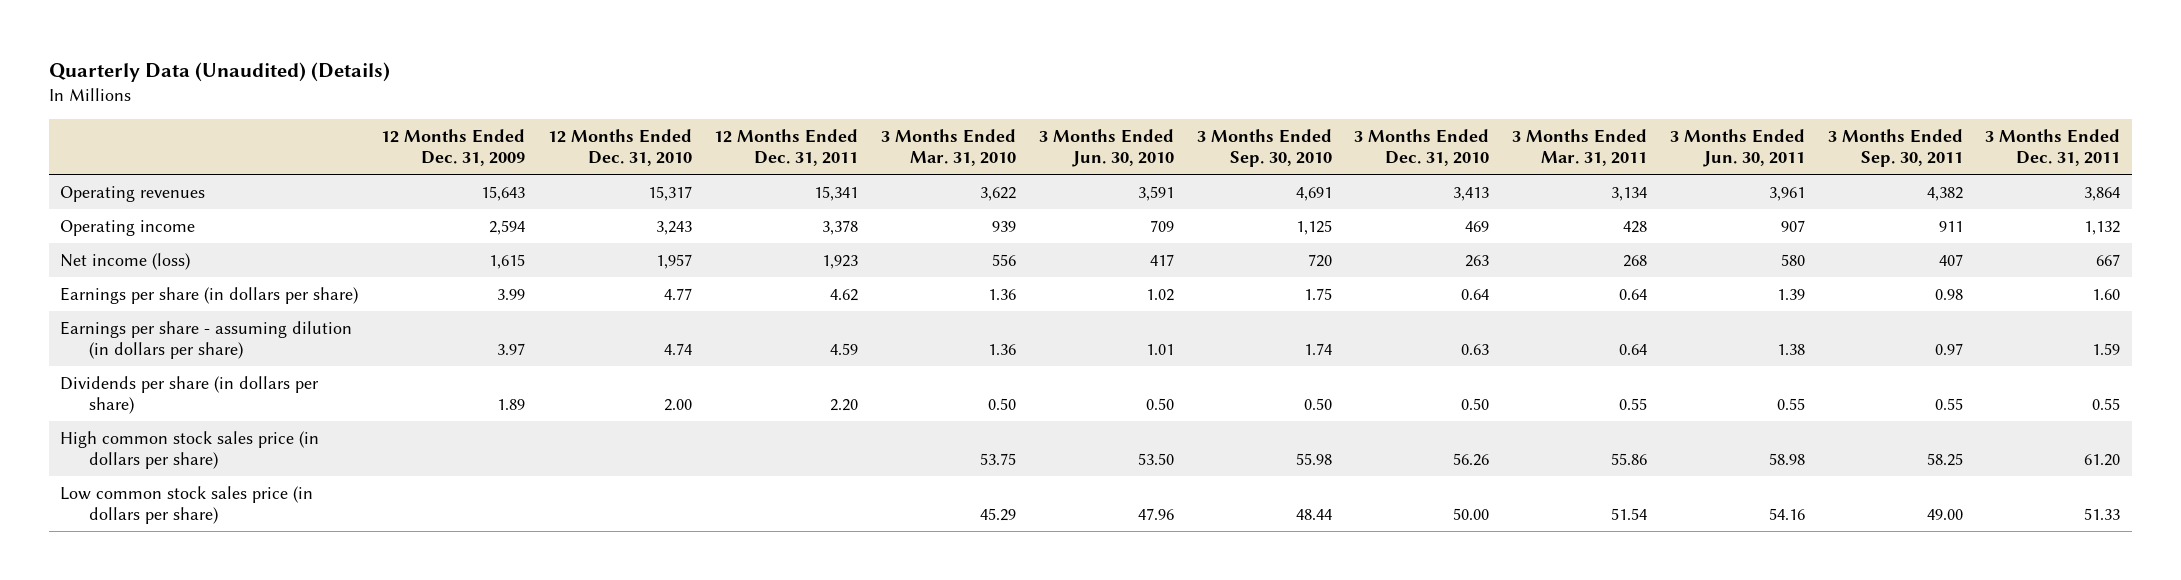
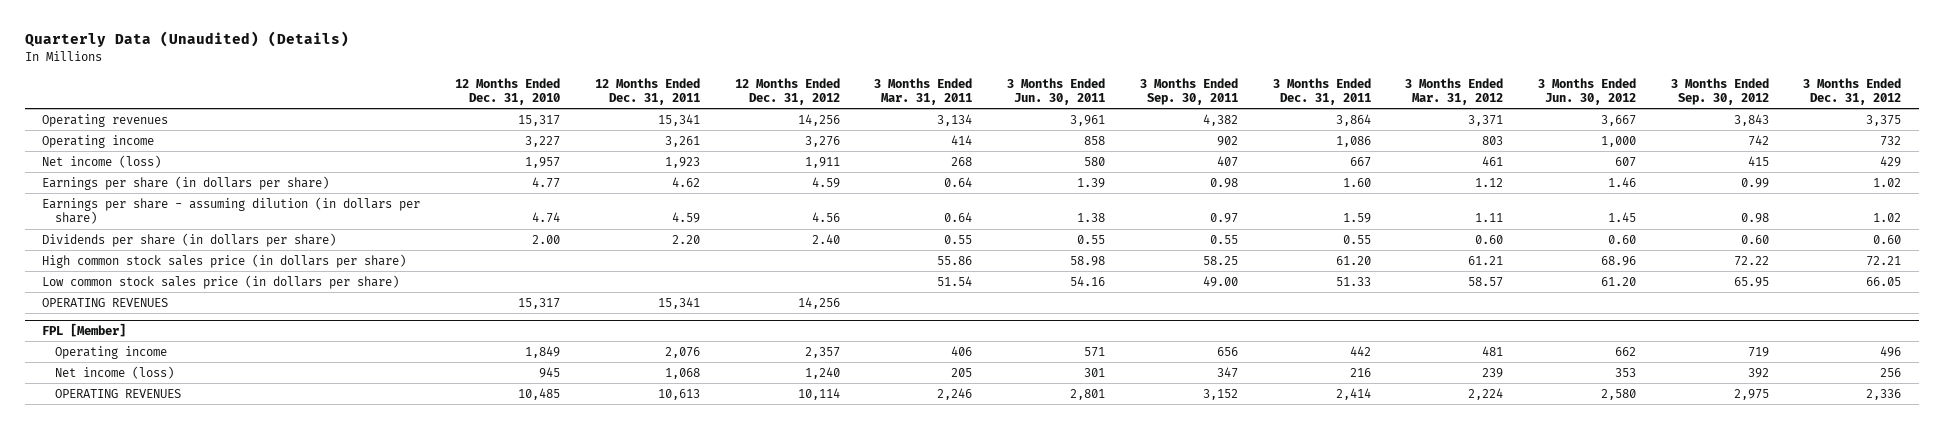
- | 12 Months Ended Dec. 31, 2009 | 12 Months Ended Dec. 31, 2010 | 12 Months Ended Dec. 31, 2011 | 3 Months Ended Mar. 31, 2010 | 3 Months Ended Jun. 30, 2010 | 3 Months Ended Sep. 30, 2010 | 3 Months Ended Dec. 31, 2010 | 3 Months Ended Mar. 31, 2011 | 3 Months Ended Jun. 30, 2011 | 3 Months Ended Sep. 30, 2011 | 3 Months Ended Dec. 31, 2011
+ | 12 Months Ended Dec. 31, 2010 | 12 Months Ended Dec. 31, 2011 | 12 Months Ended Dec. 31, 2012 | 3 Months Ended Mar. 31, 2011 | 3 Months Ended Jun. 30, 2011 | 3 Months Ended Sep. 30, 2011 | 3 Months Ended Dec. 31, 2011 | 3 Months Ended Mar. 31, 2012 | 3 Months Ended Jun. 30, 2012 | 3 Months Ended Sep. 30, 2012 | 3 Months Ended Dec. 31, 2012
- Operating income | 2,594 | 3,243 | 3,378 | 939 | 709 | 1,125 | 469 | 428 | 907 | 911 | 1,132
+ Operating income | 3,227 | 3,261 | 3,276 | 414 | 858 | 902 | 1,086 | 803 | 1,000 | 742 | 732
+ OPERATING REVENUES | 15,317 | 15,341 | 14,256 | | | | | | | |
+ FPL [Member]
+ Operating income | 1,849 | 2,076 | 2,357 | 406 | 571 | 656 | 442 | 481 | 662 | 719 | 496
+ Net income (loss) | 945 | 1,068 | 1,240 | 205 | 301 | 347 | 216 | 239 | 353 | 392 | 256
+ OPERATING REVENUES | 10,485 | 10,613 | 10,114 | 2,246 | 2,801 | 3,152 | 2,414 | 2,224 | 2,580 | 2,975 | 2,336

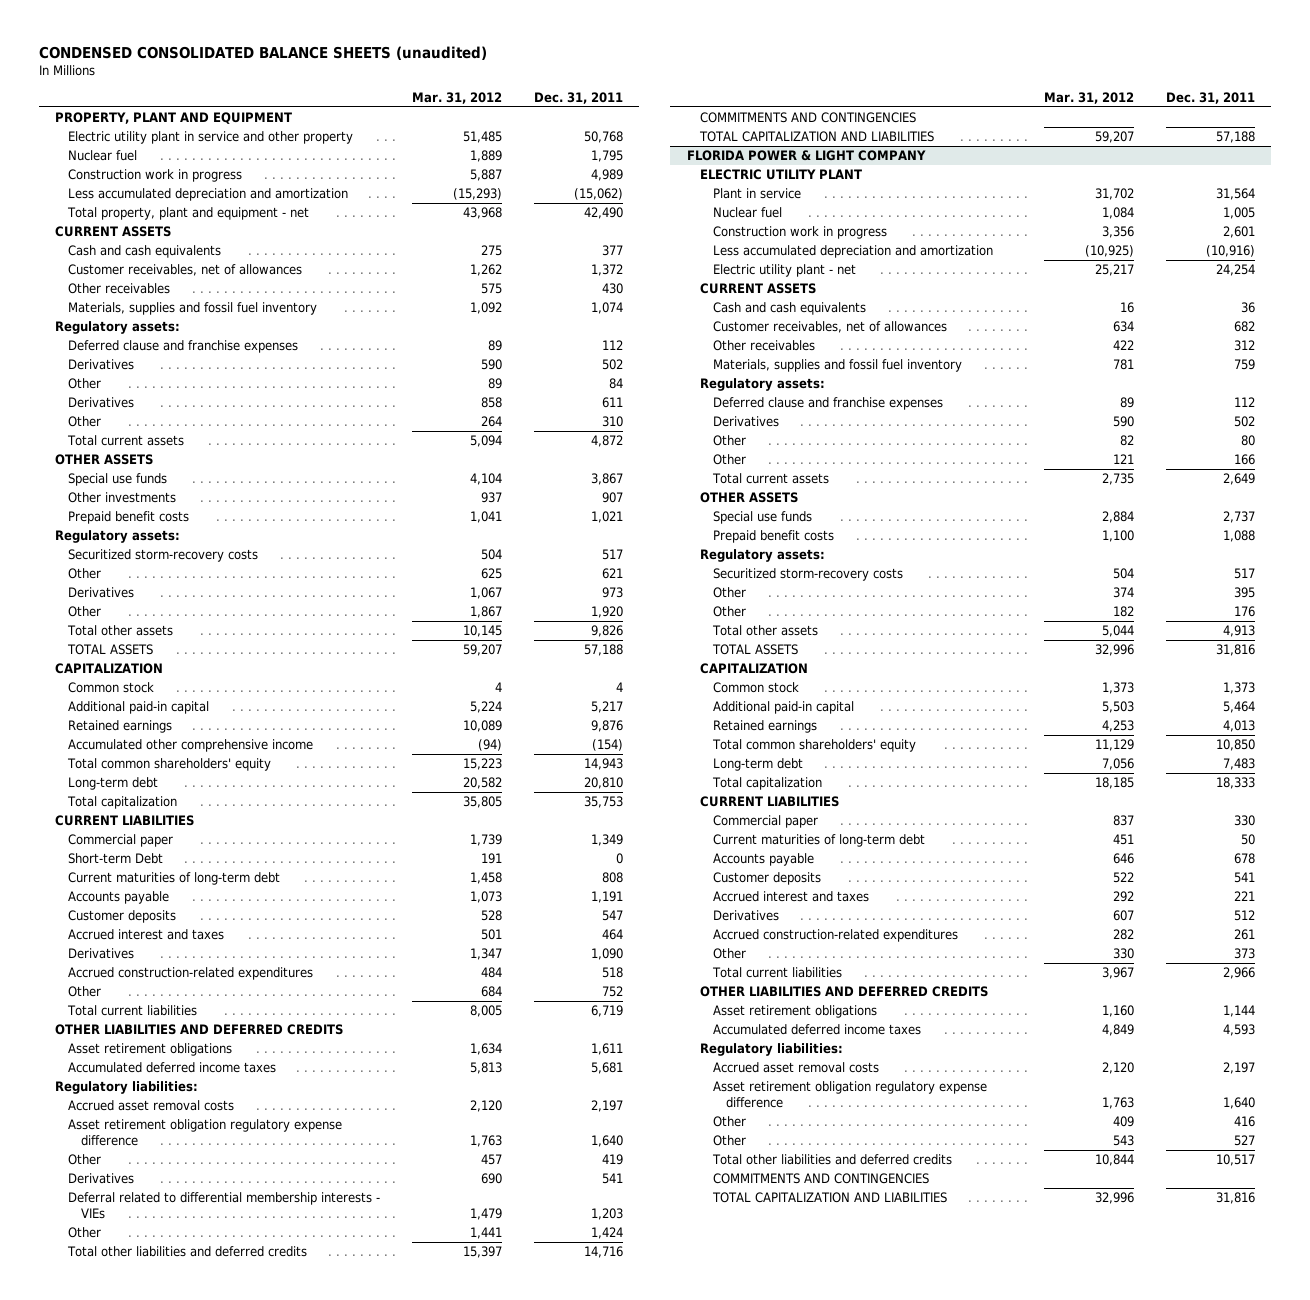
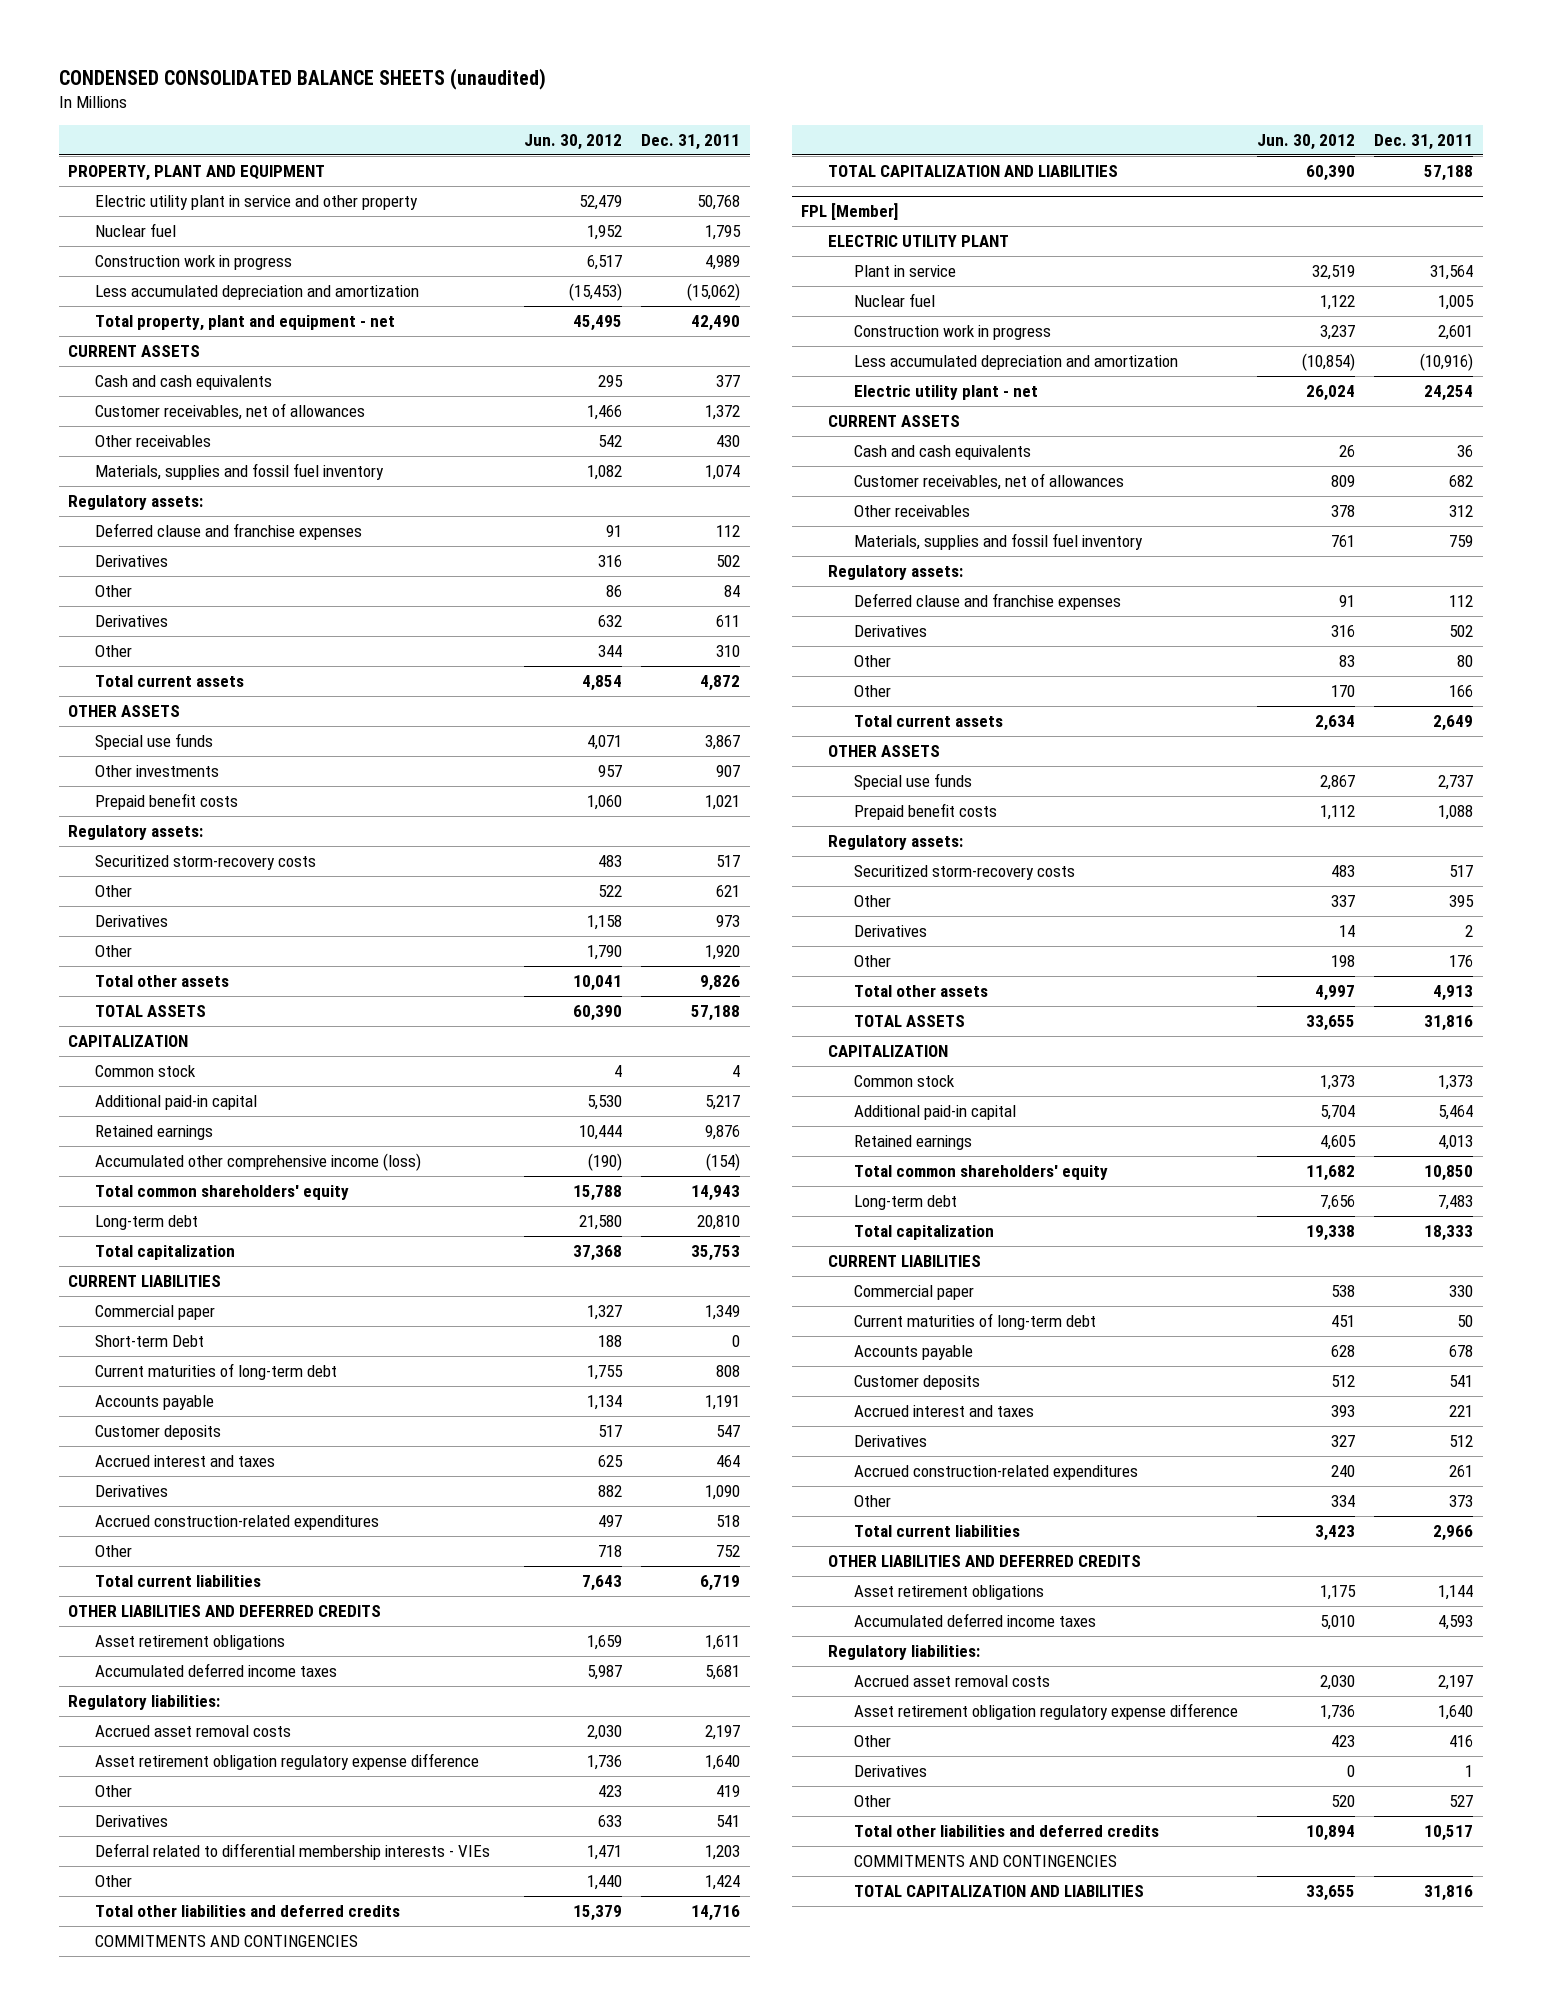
- | Mar. 31, 2012 | Dec. 31, 2011
+ | Jun. 30, 2012 | Dec. 31, 2011
- Accumulated other comprehensive income | (94) | (154)
+ Accumulated other comprehensive income (loss) | (190) | (154)
- FLORIDA POWER & LIGHT COMPANY
+ FPL [Member]
+ Derivatives | 14 | 2
+ Derivatives | 0 | 1

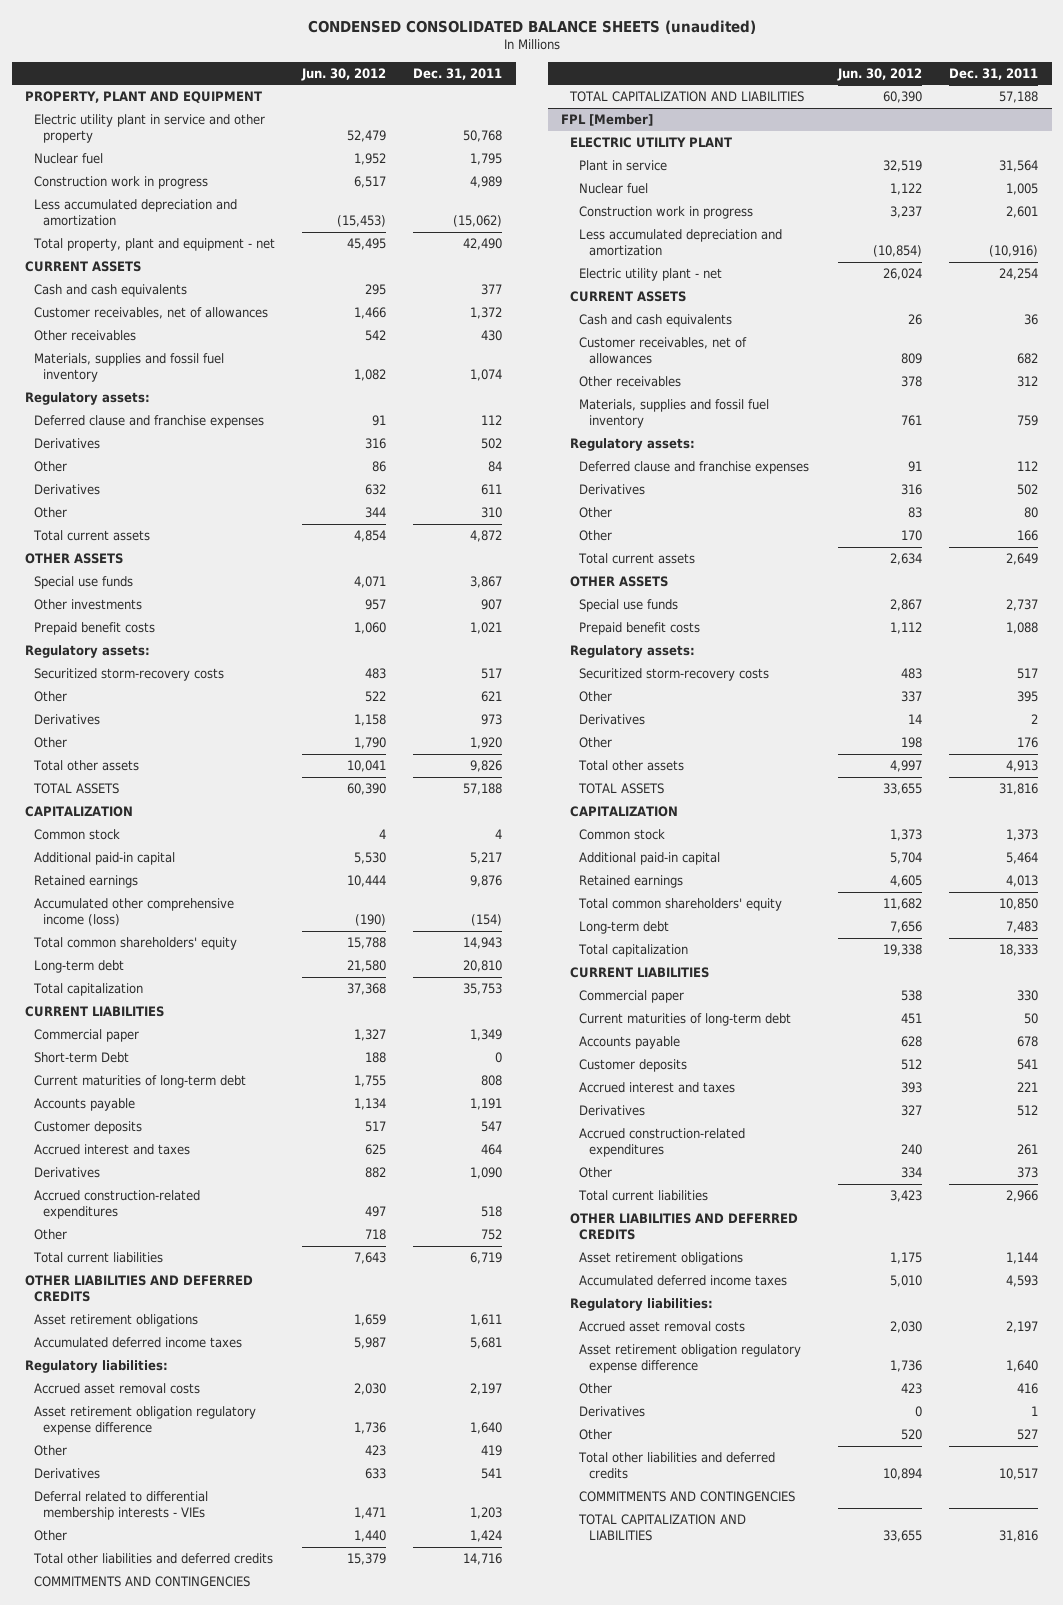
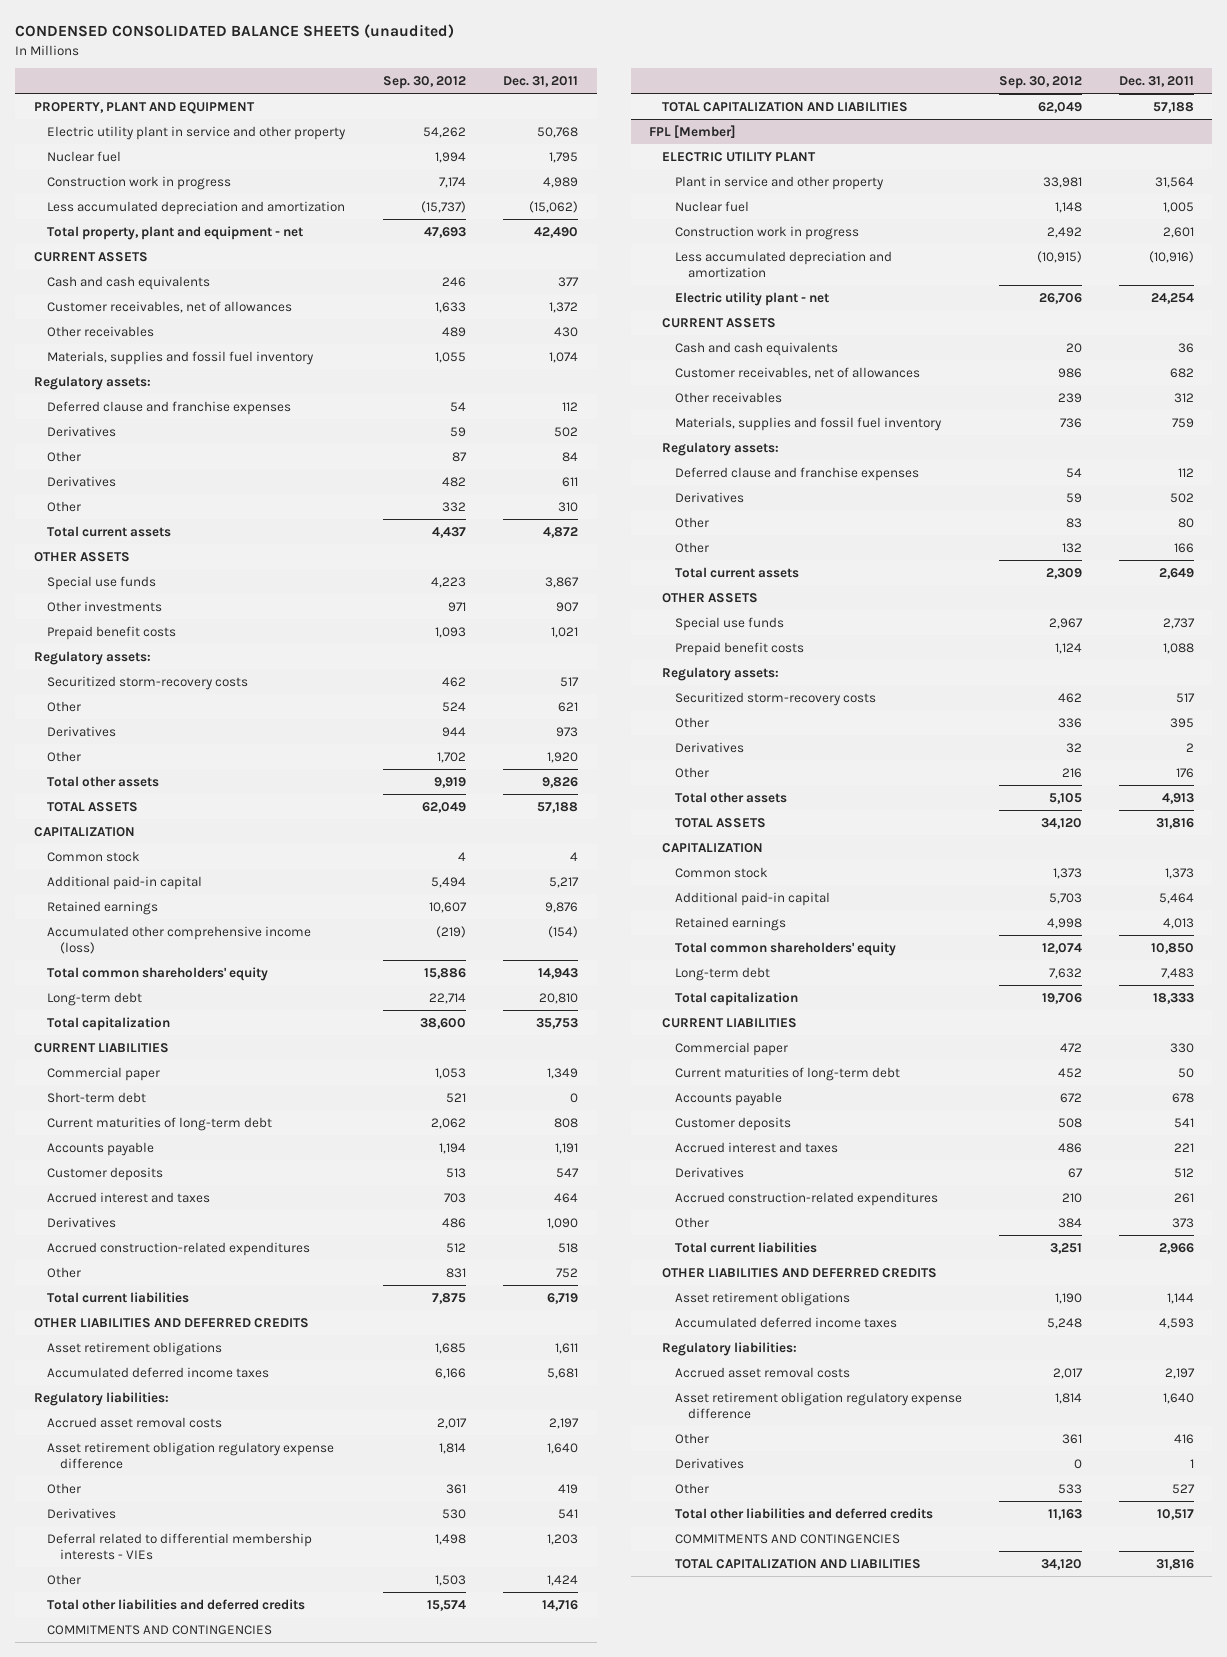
- | Jun. 30, 2012 | Dec. 31, 2011
+ | Sep. 30, 2012 | Dec. 31, 2011
- Short-term Debt | 188 | 0
+ Short-term debt | 521 | 0
@ FPL [Member]
- Plant in service | 32,519 | 31,564
+ Plant in service and other property | 33,981 | 31,564

